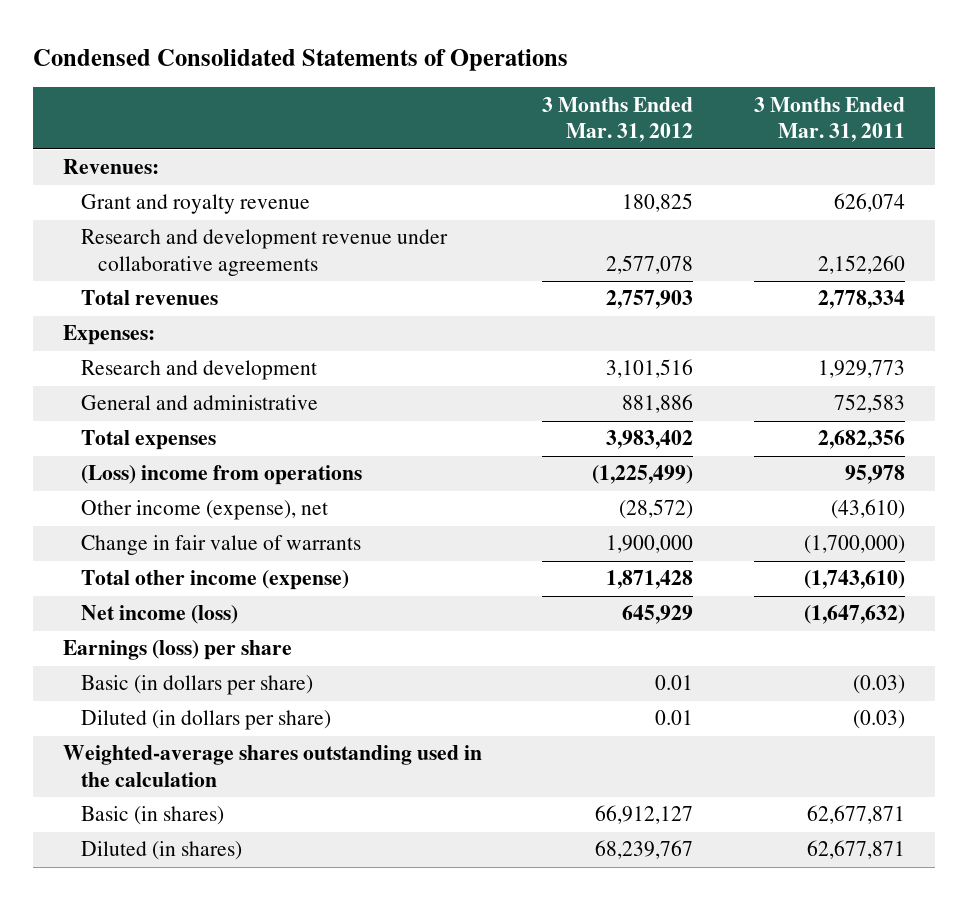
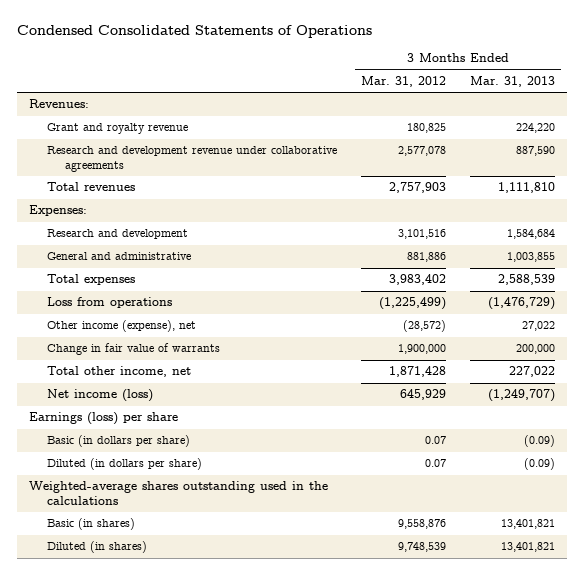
- | 3 Months Ended Mar. 31, 2012 | 3 Months Ended Mar. 31, 2011
+ | 3 Months Ended Mar. 31, 2012 | 3 Months Ended Mar. 31, 2013
- (Loss) income from operations | (1,225,499) | 95,978
+ Loss from operations | (1,225,499) | (1,476,729)
- Total other income (expense) | 1,871,428 | (1,743,610)
+ Total other income, net | 1,871,428 | 227,022
- Basic (in dollars per share) | 0.01 | (0.03)
- Diluted (in dollars per share) | 0.01 | (0.03)
- Weighted-average shares outstanding used in the calculation
- Basic (in shares) | 66,912,127 | 62,677,871
- Diluted (in shares) | 68,239,767 | 62,677,871
+ Basic (in dollars per share) | 0.07 | (0.09)
+ Diluted (in dollars per share) | 0.07 | (0.09)
+ Weighted-average shares outstanding used in the calculations
+ Basic (in shares) | 9,558,876 | 13,401,821
+ Diluted (in shares) | 9,748,539 | 13,401,821

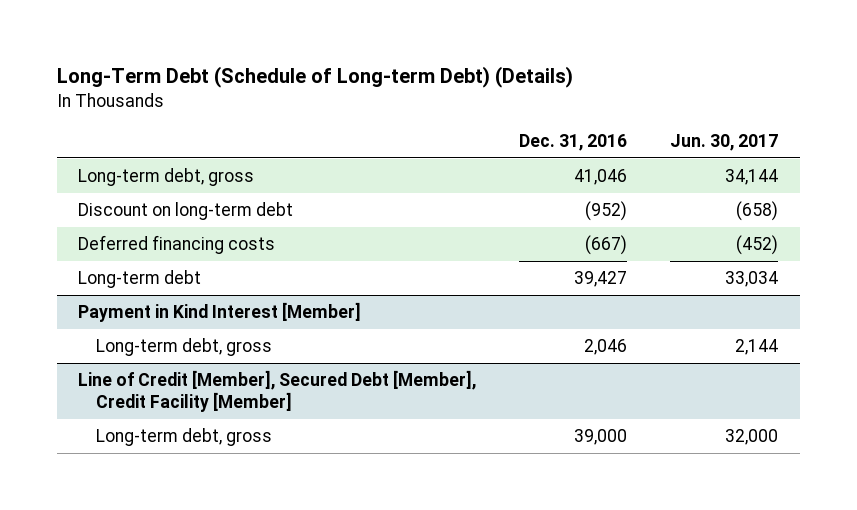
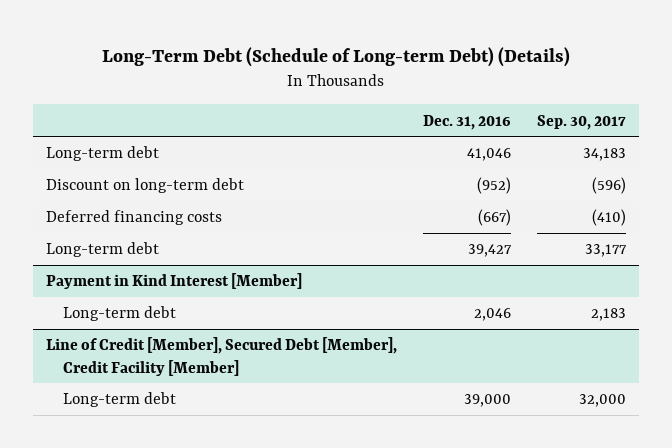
- | Dec. 31, 2016 | Jun. 30, 2017
+ | Dec. 31, 2016 | Sep. 30, 2017
- Long-term debt, gross | 41,046 | 34,144
+ Long-term debt | 41,046 | 34,183
@ Payment in Kind Interest [Member]
- Long-term debt, gross | 2,046 | 2,144
+ Long-term debt | 2,046 | 2,183
@ Line of Credit [Member], Secured Debt [Member], Credit Facility [Member]
- Long-term debt, gross | 39,000 | 32,000
+ Long-term debt | 39,000 | 32,000

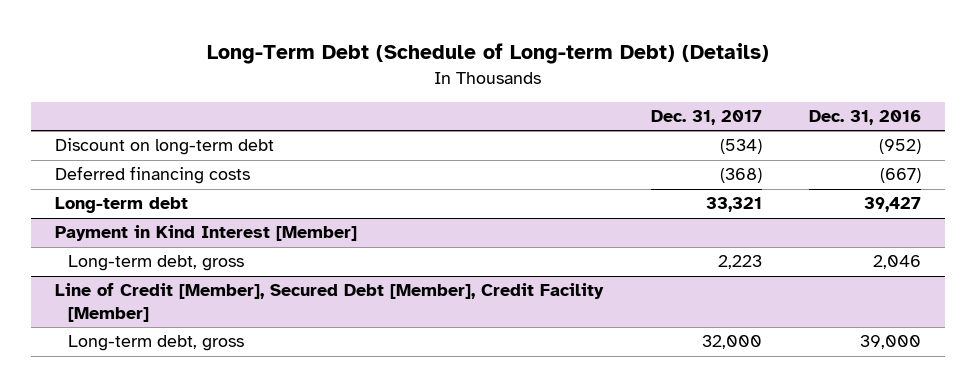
- | Dec. 31, 2016 | Sep. 30, 2017
+ | Dec. 31, 2017 | Dec. 31, 2016
- Long-term debt | 41,046 | 34,183
@ Payment in Kind Interest [Member]
- Long-term debt | 2,046 | 2,183
+ Long-term debt, gross | 2,223 | 2,046
@ Line of Credit [Member], Secured Debt [Member], Credit Facility [Member]
- Long-term debt | 39,000 | 32,000
+ Long-term debt, gross | 32,000 | 39,000

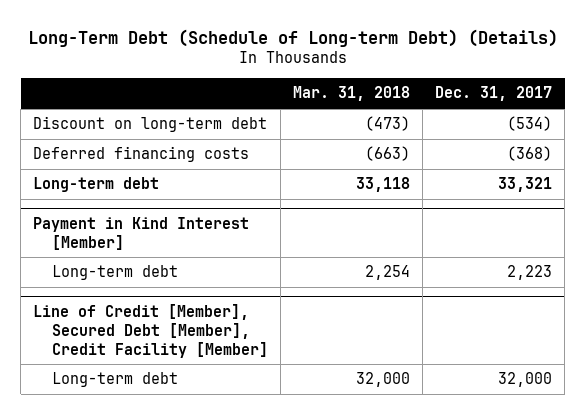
- | Dec. 31, 2017 | Dec. 31, 2016
+ | Mar. 31, 2018 | Dec. 31, 2017
@ Payment in Kind Interest [Member]
- Long-term debt, gross | 2,223 | 2,046
+ Long-term debt | 2,254 | 2,223
@ Line of Credit [Member], Secured Debt [Member], Credit Facility [Member]
- Long-term debt, gross | 32,000 | 39,000
+ Long-term debt | 32,000 | 32,000

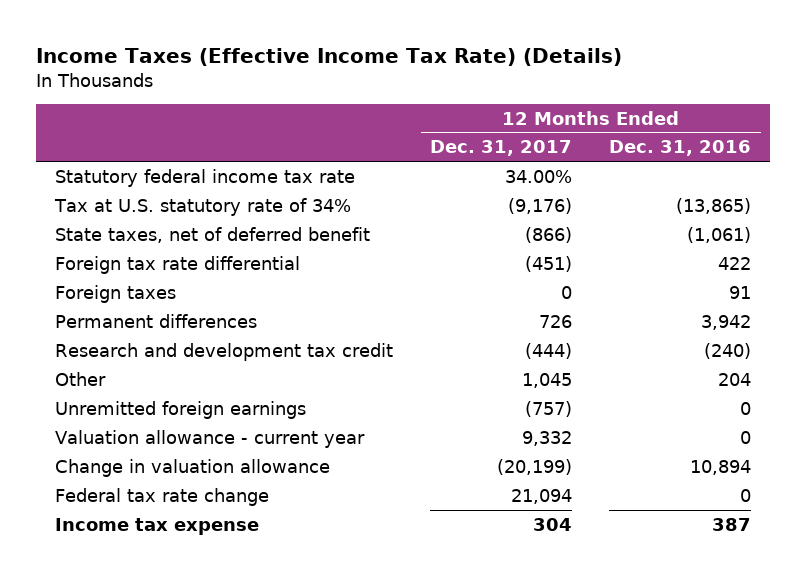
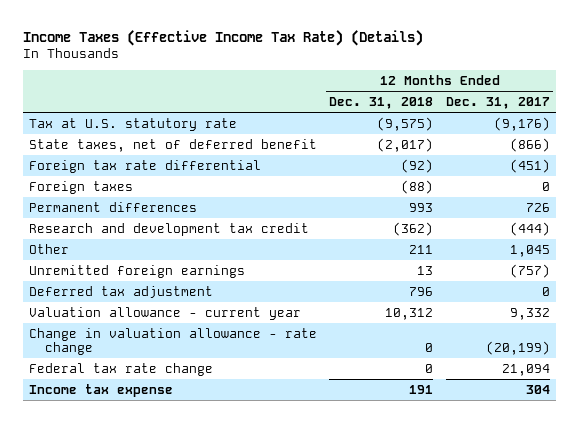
- | 12 Months Ended Dec. 31, 2017 | 12 Months Ended Dec. 31, 2016
+ | 12 Months Ended Dec. 31, 2018 | 12 Months Ended Dec. 31, 2017
- Statutory federal income tax rate | 34.00% |
- Tax at U.S. statutory rate of 34% | (9,176) | (13,865)
+ Tax at U.S. statutory rate | (9,575) | (9,176)
+ Deferred tax adjustment | 796 | 0
- Change in valuation allowance | (20,199) | 10,894
+ Change in valuation allowance - rate change | 0 | (20,199)

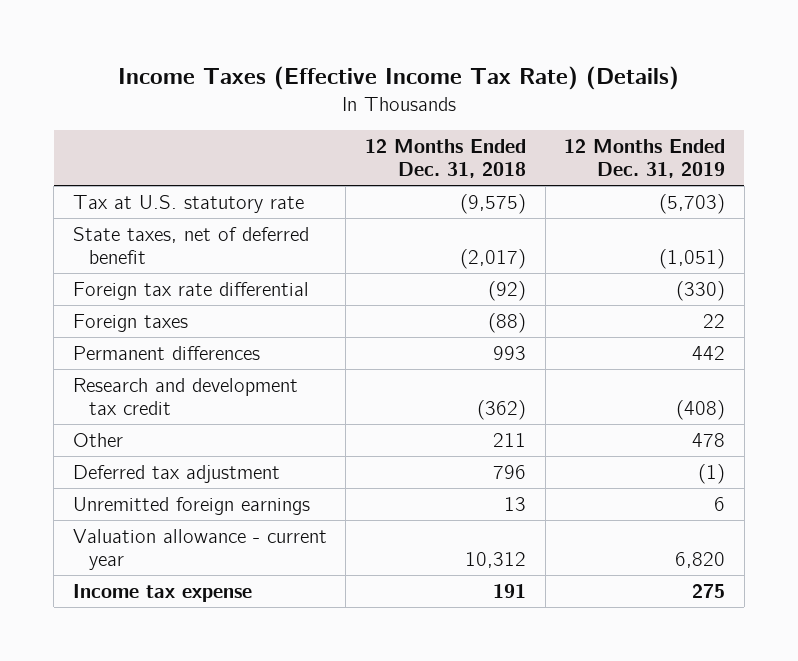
- | 12 Months Ended Dec. 31, 2018 | 12 Months Ended Dec. 31, 2017
+ | 12 Months Ended Dec. 31, 2018 | 12 Months Ended Dec. 31, 2019
moved down: Unremitted foreign earnings | 13 | 6
- Change in valuation allowance - rate change | 0 | (20,199)
- Federal tax rate change | 0 | 21,094

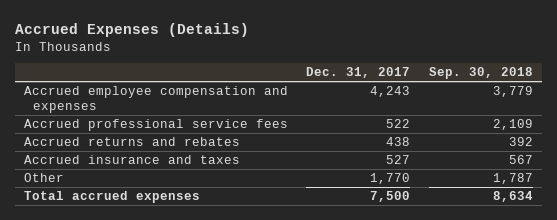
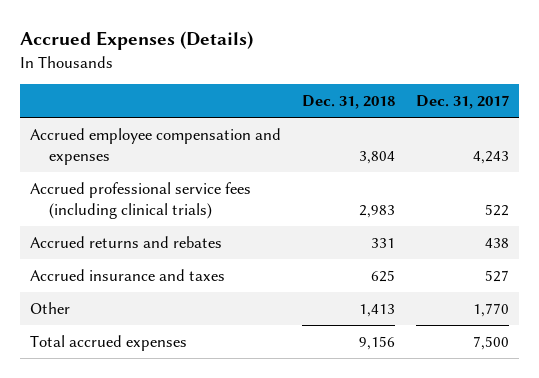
- | Dec. 31, 2017 | Sep. 30, 2018
+ | Dec. 31, 2018 | Dec. 31, 2017
- Accrued professional service fees | 522 | 2,109
+ Accrued professional service fees (including clinical trials) | 2,983 | 522

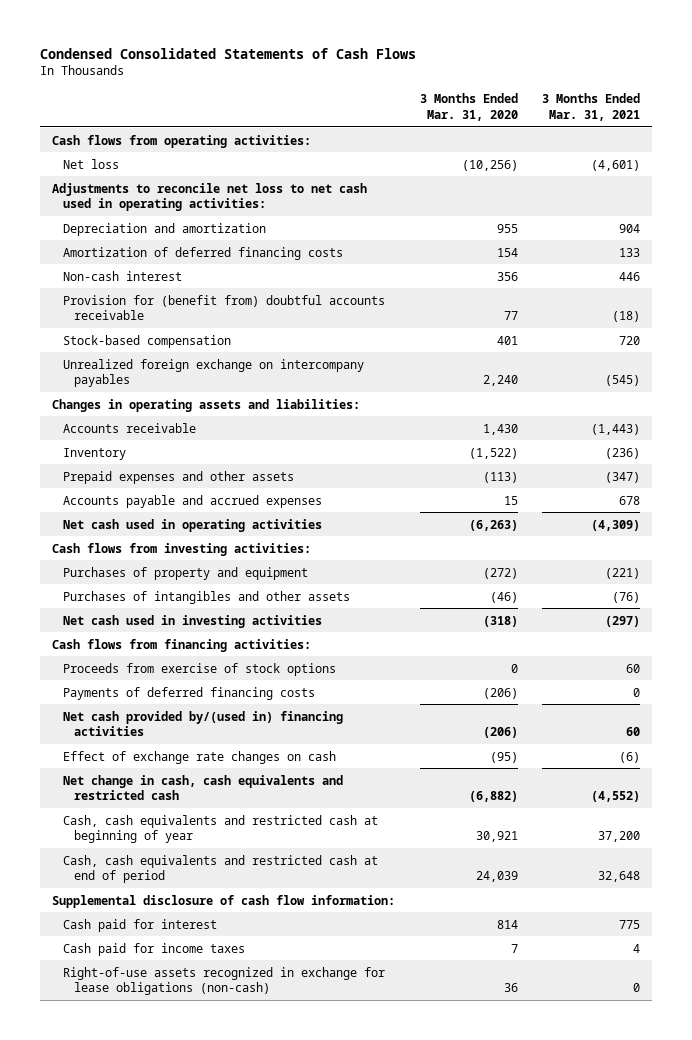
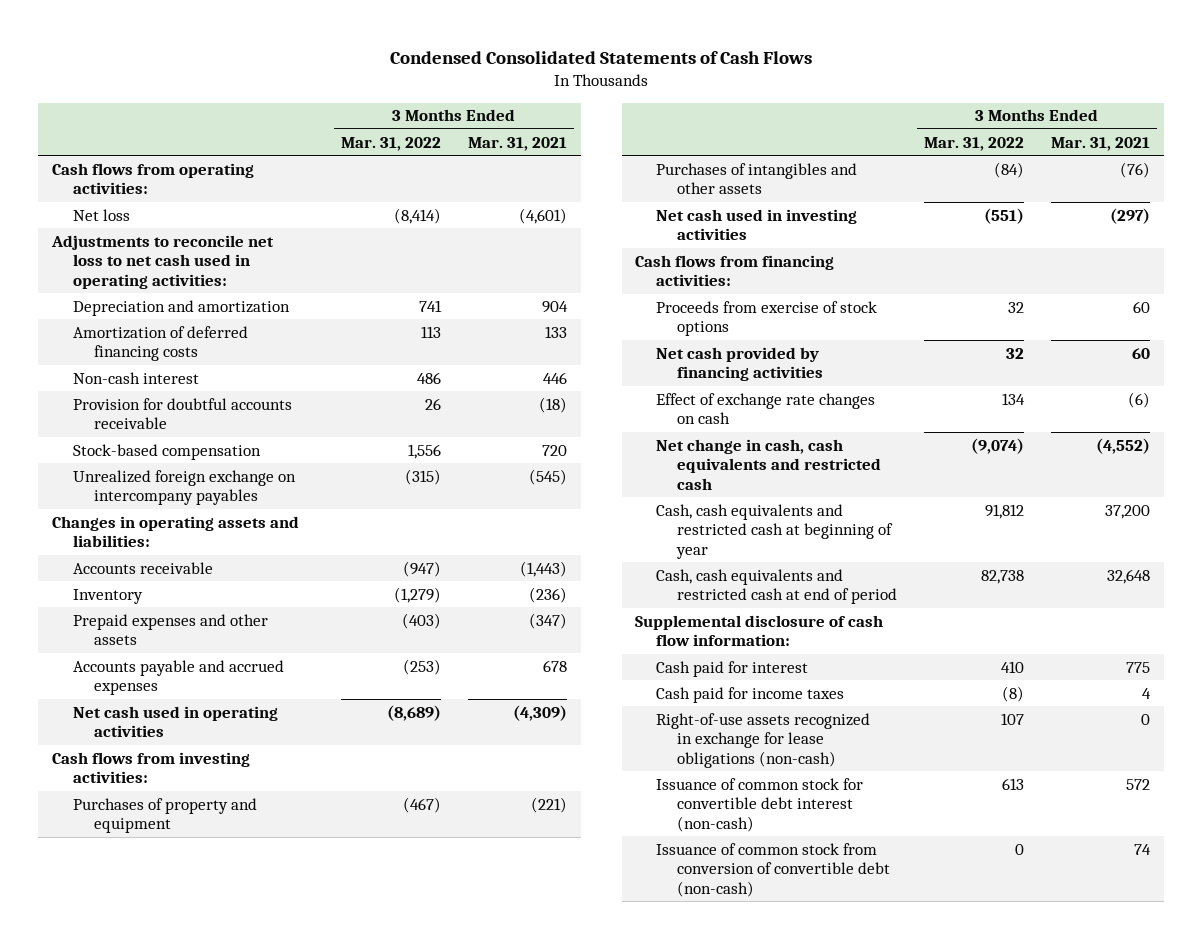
- | 3 Months Ended Mar. 31, 2020 | 3 Months Ended Mar. 31, 2021
+ | 3 Months Ended Mar. 31, 2022 | 3 Months Ended Mar. 31, 2021
- Provision for (benefit from) doubtful accounts receivable | 77 | (18)
+ Provision for doubtful accounts receivable | 26 | (18)
- Payments of deferred financing costs | (206) | 0
- Net cash provided by/(used in) financing activities | (206) | 60
+ Net cash provided by financing activities | 32 | 60
+ Issuance of common stock for convertible debt interest (non-cash) | 613 | 572
+ Issuance of common stock from conversion of convertible debt (non-cash) | 0 | 74

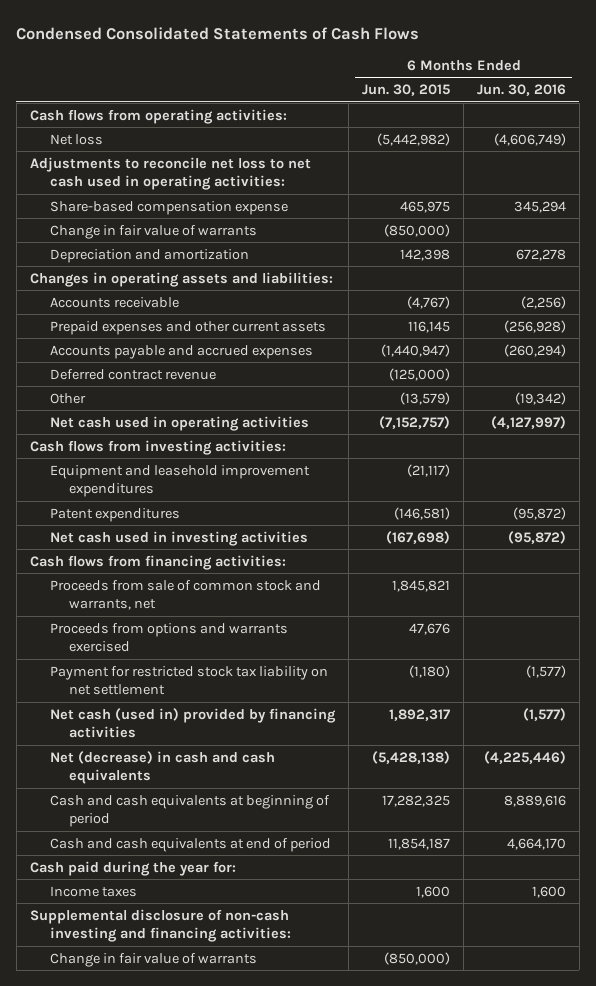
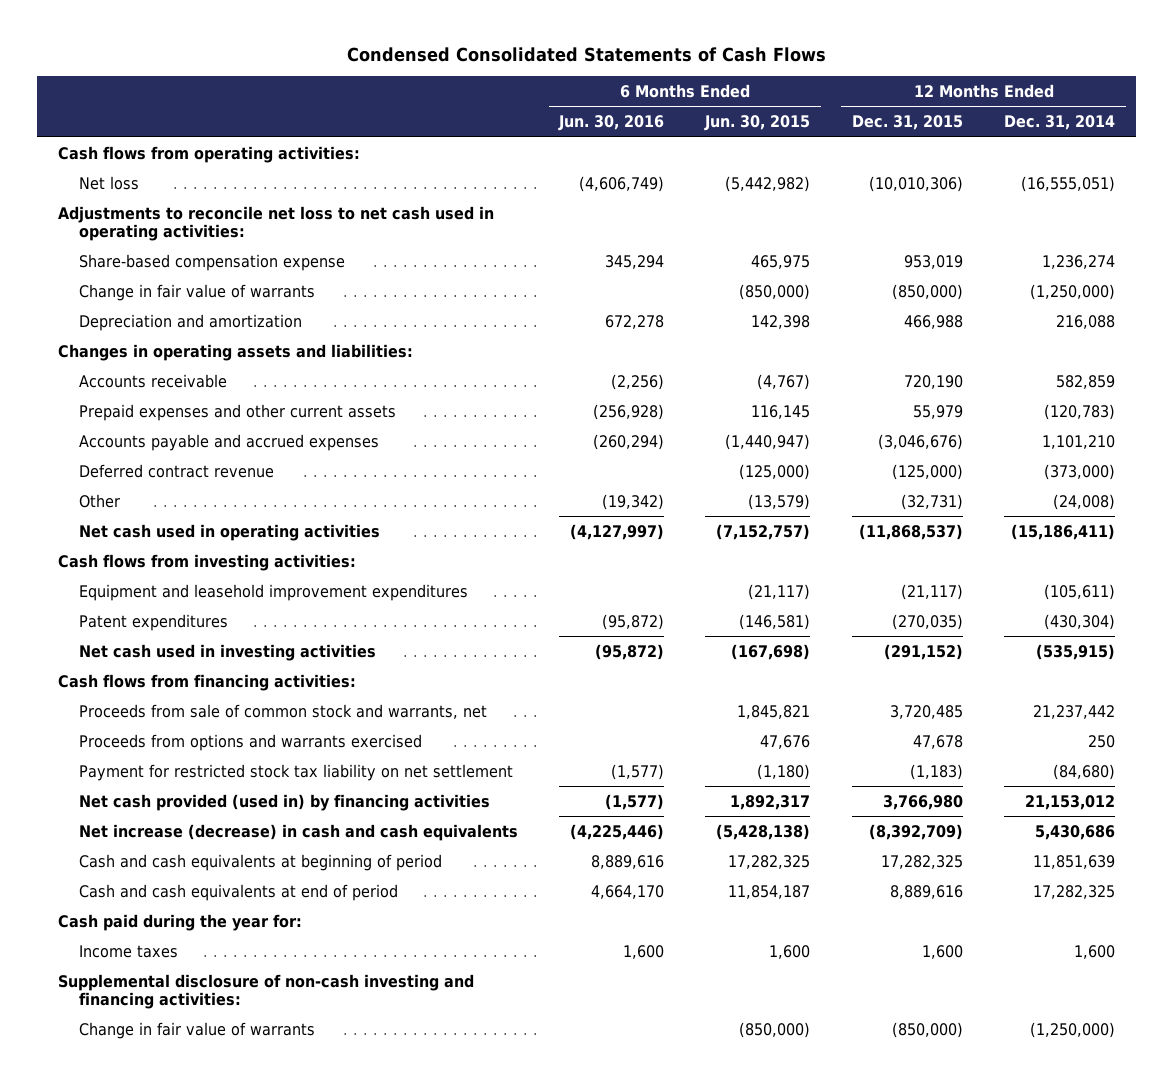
- | 6 Months Ended Jun. 30, 2015 | 6 Months Ended Jun. 30, 2016
+ | 6 Months Ended Jun. 30, 2016 | 6 Months Ended Jun. 30, 2015 | 12 Months Ended Dec. 31, 2015 | 12 Months Ended Dec. 31, 2014
- Net cash (used in) provided by financing activities | 1,892,317 | (1,577)
- Net (decrease) in cash and cash equivalents | (5,428,138) | (4,225,446)
+ Net cash provided (used in) by financing activities | (1,577) | 1,892,317 | 3,766,980 | 21,153,012
+ Net increase (decrease) in cash and cash equivalents | (4,225,446) | (5,428,138) | (8,392,709) | 5,430,686

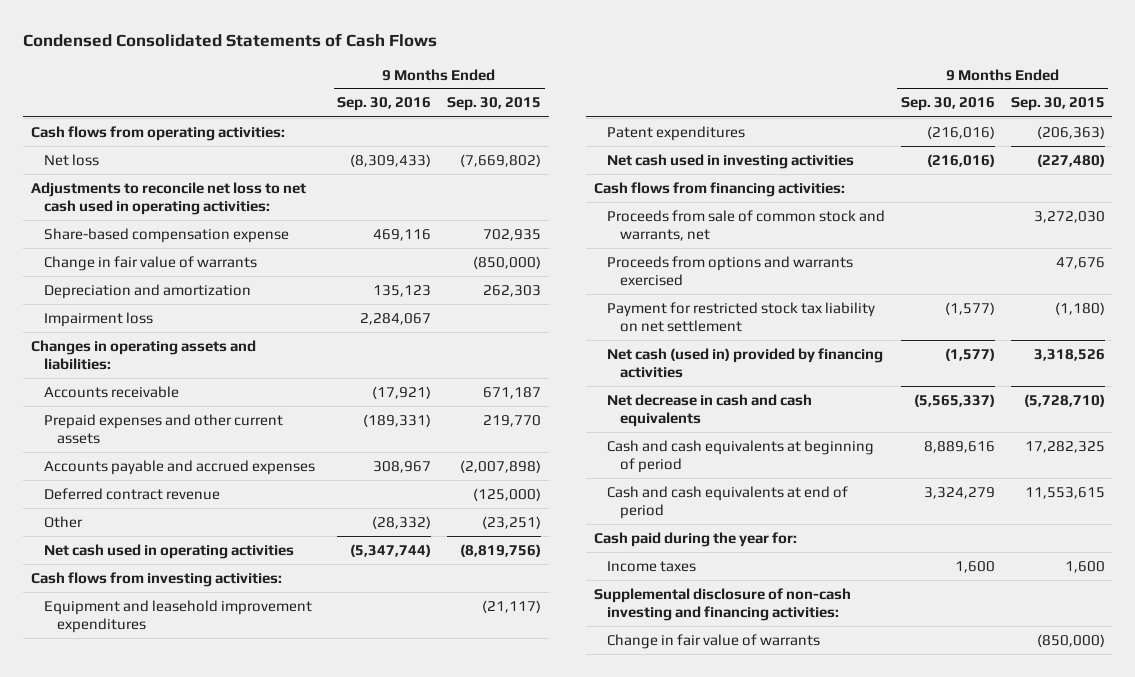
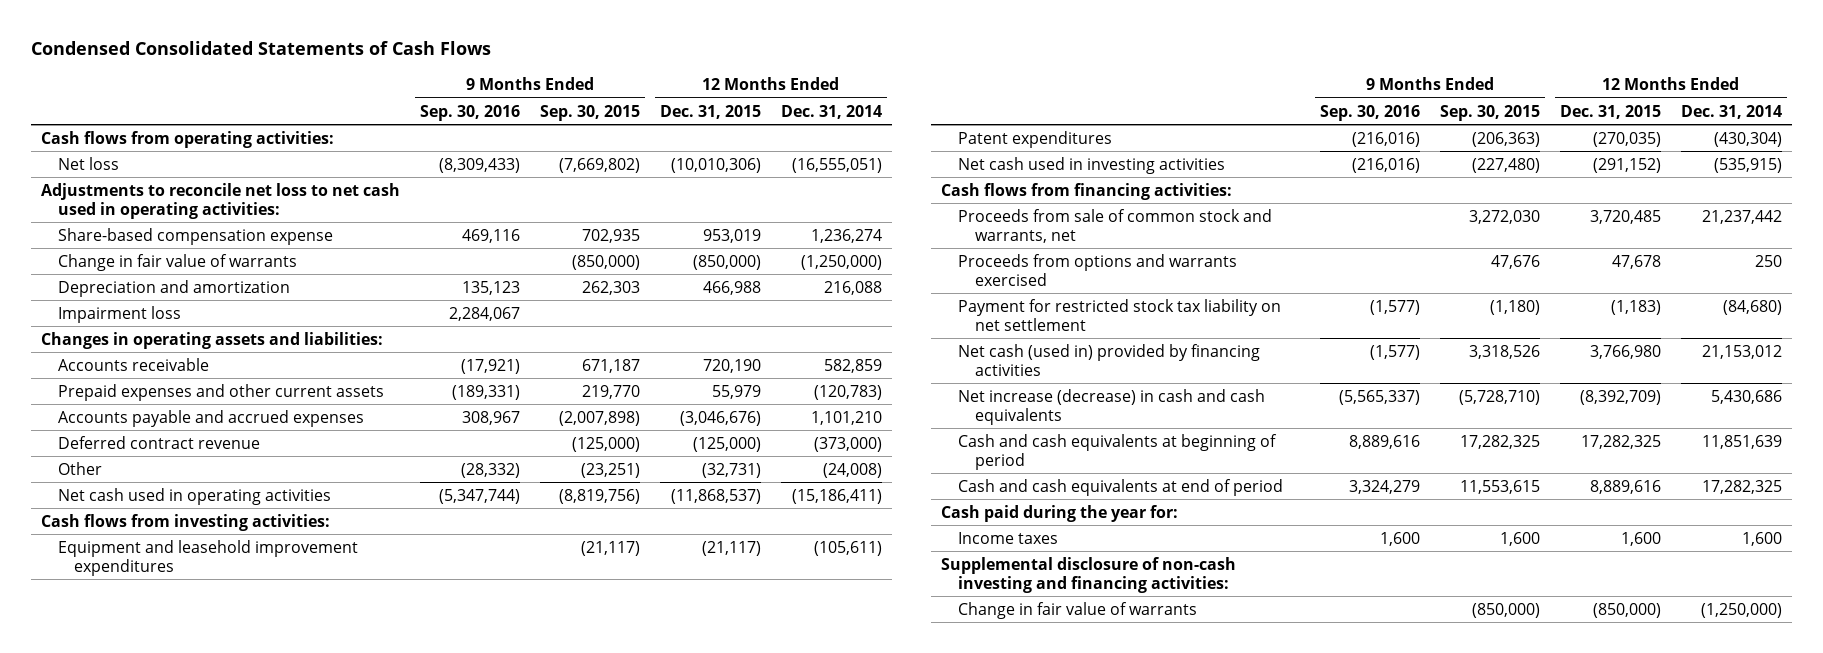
- | 9 Months Ended Sep. 30, 2016 | 9 Months Ended Sep. 30, 2015
+ | 9 Months Ended Sep. 30, 2016 | 9 Months Ended Sep. 30, 2015 | 12 Months Ended Dec. 31, 2015 | 12 Months Ended Dec. 31, 2014
- Net decrease in cash and cash equivalents | (5,565,337) | (5,728,710)
+ Net increase (decrease) in cash and cash equivalents | (5,565,337) | (5,728,710) | (8,392,709) | 5,430,686

